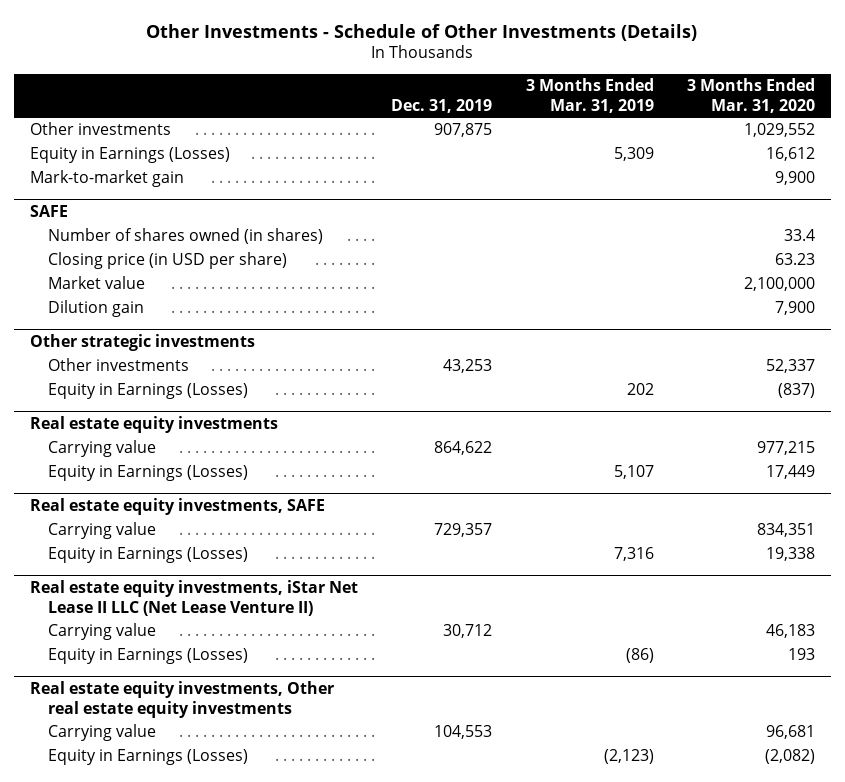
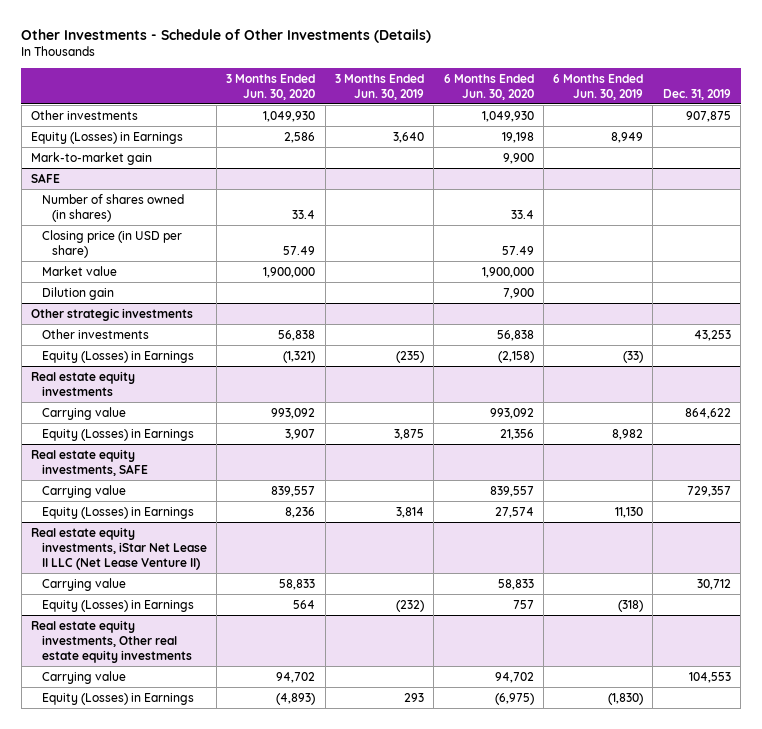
- | Dec. 31, 2019 | 3 Months Ended Mar. 31, 2019 | 3 Months Ended Mar. 31, 2020
+ | 3 Months Ended Jun. 30, 2020 | 3 Months Ended Jun. 30, 2019 | 6 Months Ended Jun. 30, 2020 | 6 Months Ended Jun. 30, 2019 | Dec. 31, 2019
- Equity in Earnings (Losses) | | 5,309 | 16,612
+ Equity (Losses) in Earnings | 2,586 | 3,640 | 19,198 | 8,949 |
@ Other strategic investments
- Equity in Earnings (Losses) | | 202 | (837)
+ Equity (Losses) in Earnings | (1,321) | (235) | (2,158) | (33) |
@ Real estate equity investments
- Equity in Earnings (Losses) | | 5,107 | 17,449
+ Equity (Losses) in Earnings | 3,907 | 3,875 | 21,356 | 8,982 |
@ Real estate equity investments, SAFE
- Equity in Earnings (Losses) | | 7,316 | 19,338
+ Equity (Losses) in Earnings | 8,236 | 3,814 | 27,574 | 11,130 |
@ Real estate equity investments, iStar Net Lease II LLC (Net Lease Venture II)
- Equity in Earnings (Losses) | | (86) | 193
+ Equity (Losses) in Earnings | 564 | (232) | 757 | (318) |
@ Real estate equity investments, Other real estate equity investments
- Equity in Earnings (Losses) | | (2,123) | (2,082)
+ Equity (Losses) in Earnings | (4,893) | 293 | (6,975) | (1,830) |

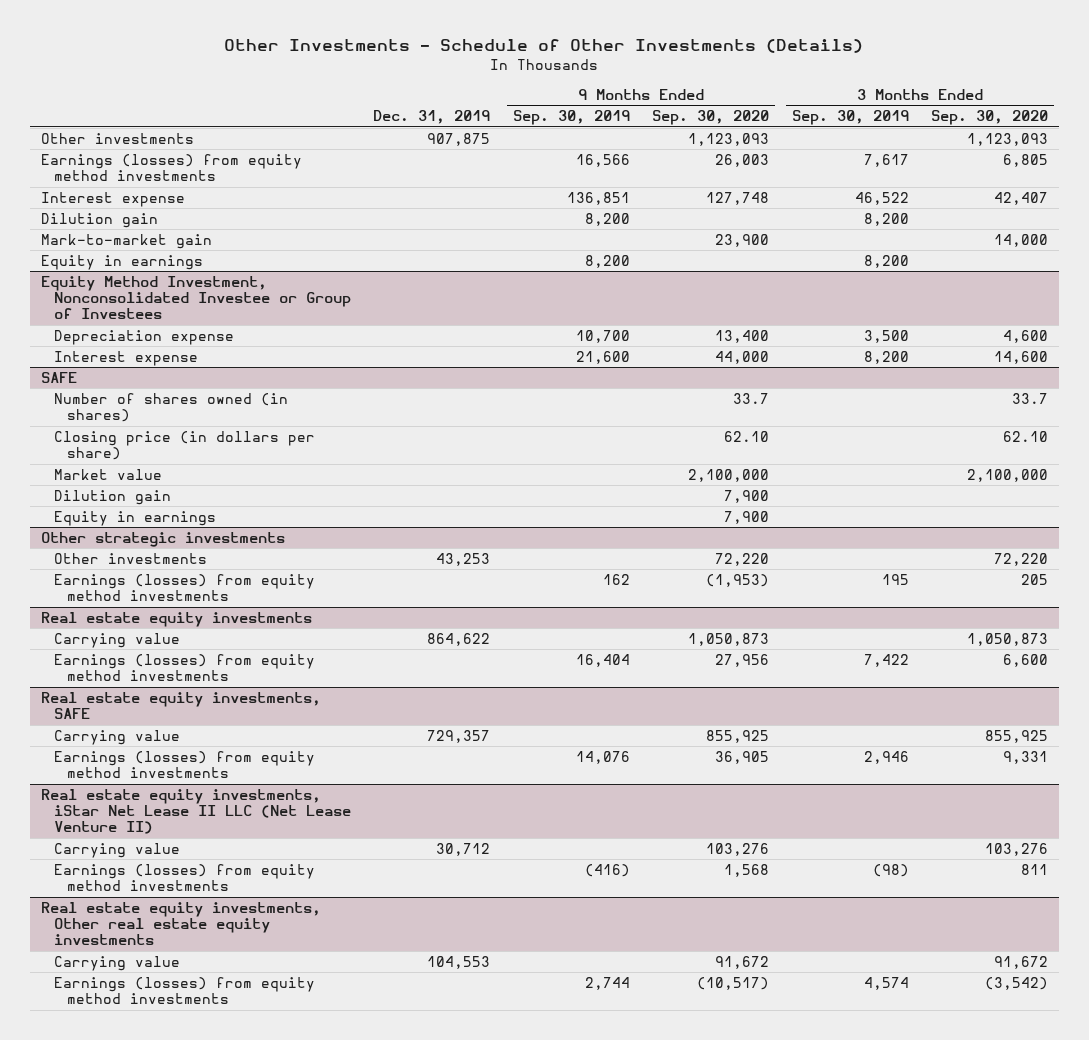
- | 3 Months Ended Jun. 30, 2020 | 3 Months Ended Jun. 30, 2019 | 6 Months Ended Jun. 30, 2020 | 6 Months Ended Jun. 30, 2019 | Dec. 31, 2019
+ | Dec. 31, 2019 | 9 Months Ended Sep. 30, 2019 | 9 Months Ended Sep. 30, 2020 | 3 Months Ended Sep. 30, 2019 | 3 Months Ended Sep. 30, 2020
- Equity (Losses) in Earnings | 2,586 | 3,640 | 19,198 | 8,949 |
+ Earnings (losses) from equity method investments | | 16,566 | 26,003 | 7,617 | 6,805
+ Interest expense | | 136,851 | 127,748 | 46,522 | 42,407
+ Dilution gain | | 8,200 | | 8,200 |
+ Equity in earnings | | 8,200 | | 8,200 |
+ Equity Method Investment, Nonconsolidated Investee or Group of Investees
+ Depreciation expense | | 10,700 | 13,400 | 3,500 | 4,600
+ Interest expense | | 21,600 | 44,000 | 8,200 | 14,600
@ SAFE
- Closing price (in USD per share) | 57.49 | | 57.49 | |
+ Closing price (in dollars per share) | | | 62.10 | | 62.10
+ Equity in earnings | | | 7,900 | |
@ Other strategic investments
- Equity (Losses) in Earnings | (1,321) | (235) | (2,158) | (33) |
+ Earnings (losses) from equity method investments | | 162 | (1,953) | 195 | 205
@ Real estate equity investments
- Equity (Losses) in Earnings | 3,907 | 3,875 | 21,356 | 8,982 |
+ Earnings (losses) from equity method investments | | 16,404 | 27,956 | 7,422 | 6,600
@ Real estate equity investments, SAFE
- Equity (Losses) in Earnings | 8,236 | 3,814 | 27,574 | 11,130 |
+ Earnings (losses) from equity method investments | | 14,076 | 36,905 | 2,946 | 9,331
@ Real estate equity investments, iStar Net Lease II LLC (Net Lease Venture II)
- Equity (Losses) in Earnings | 564 | (232) | 757 | (318) |
+ Earnings (losses) from equity method investments | | (416) | 1,568 | (98) | 811
@ Real estate equity investments, Other real estate equity investments
- Equity (Losses) in Earnings | (4,893) | 293 | (6,975) | (1,830) |
+ Earnings (losses) from equity method investments | | 2,744 | (10,517) | 4,574 | (3,542)

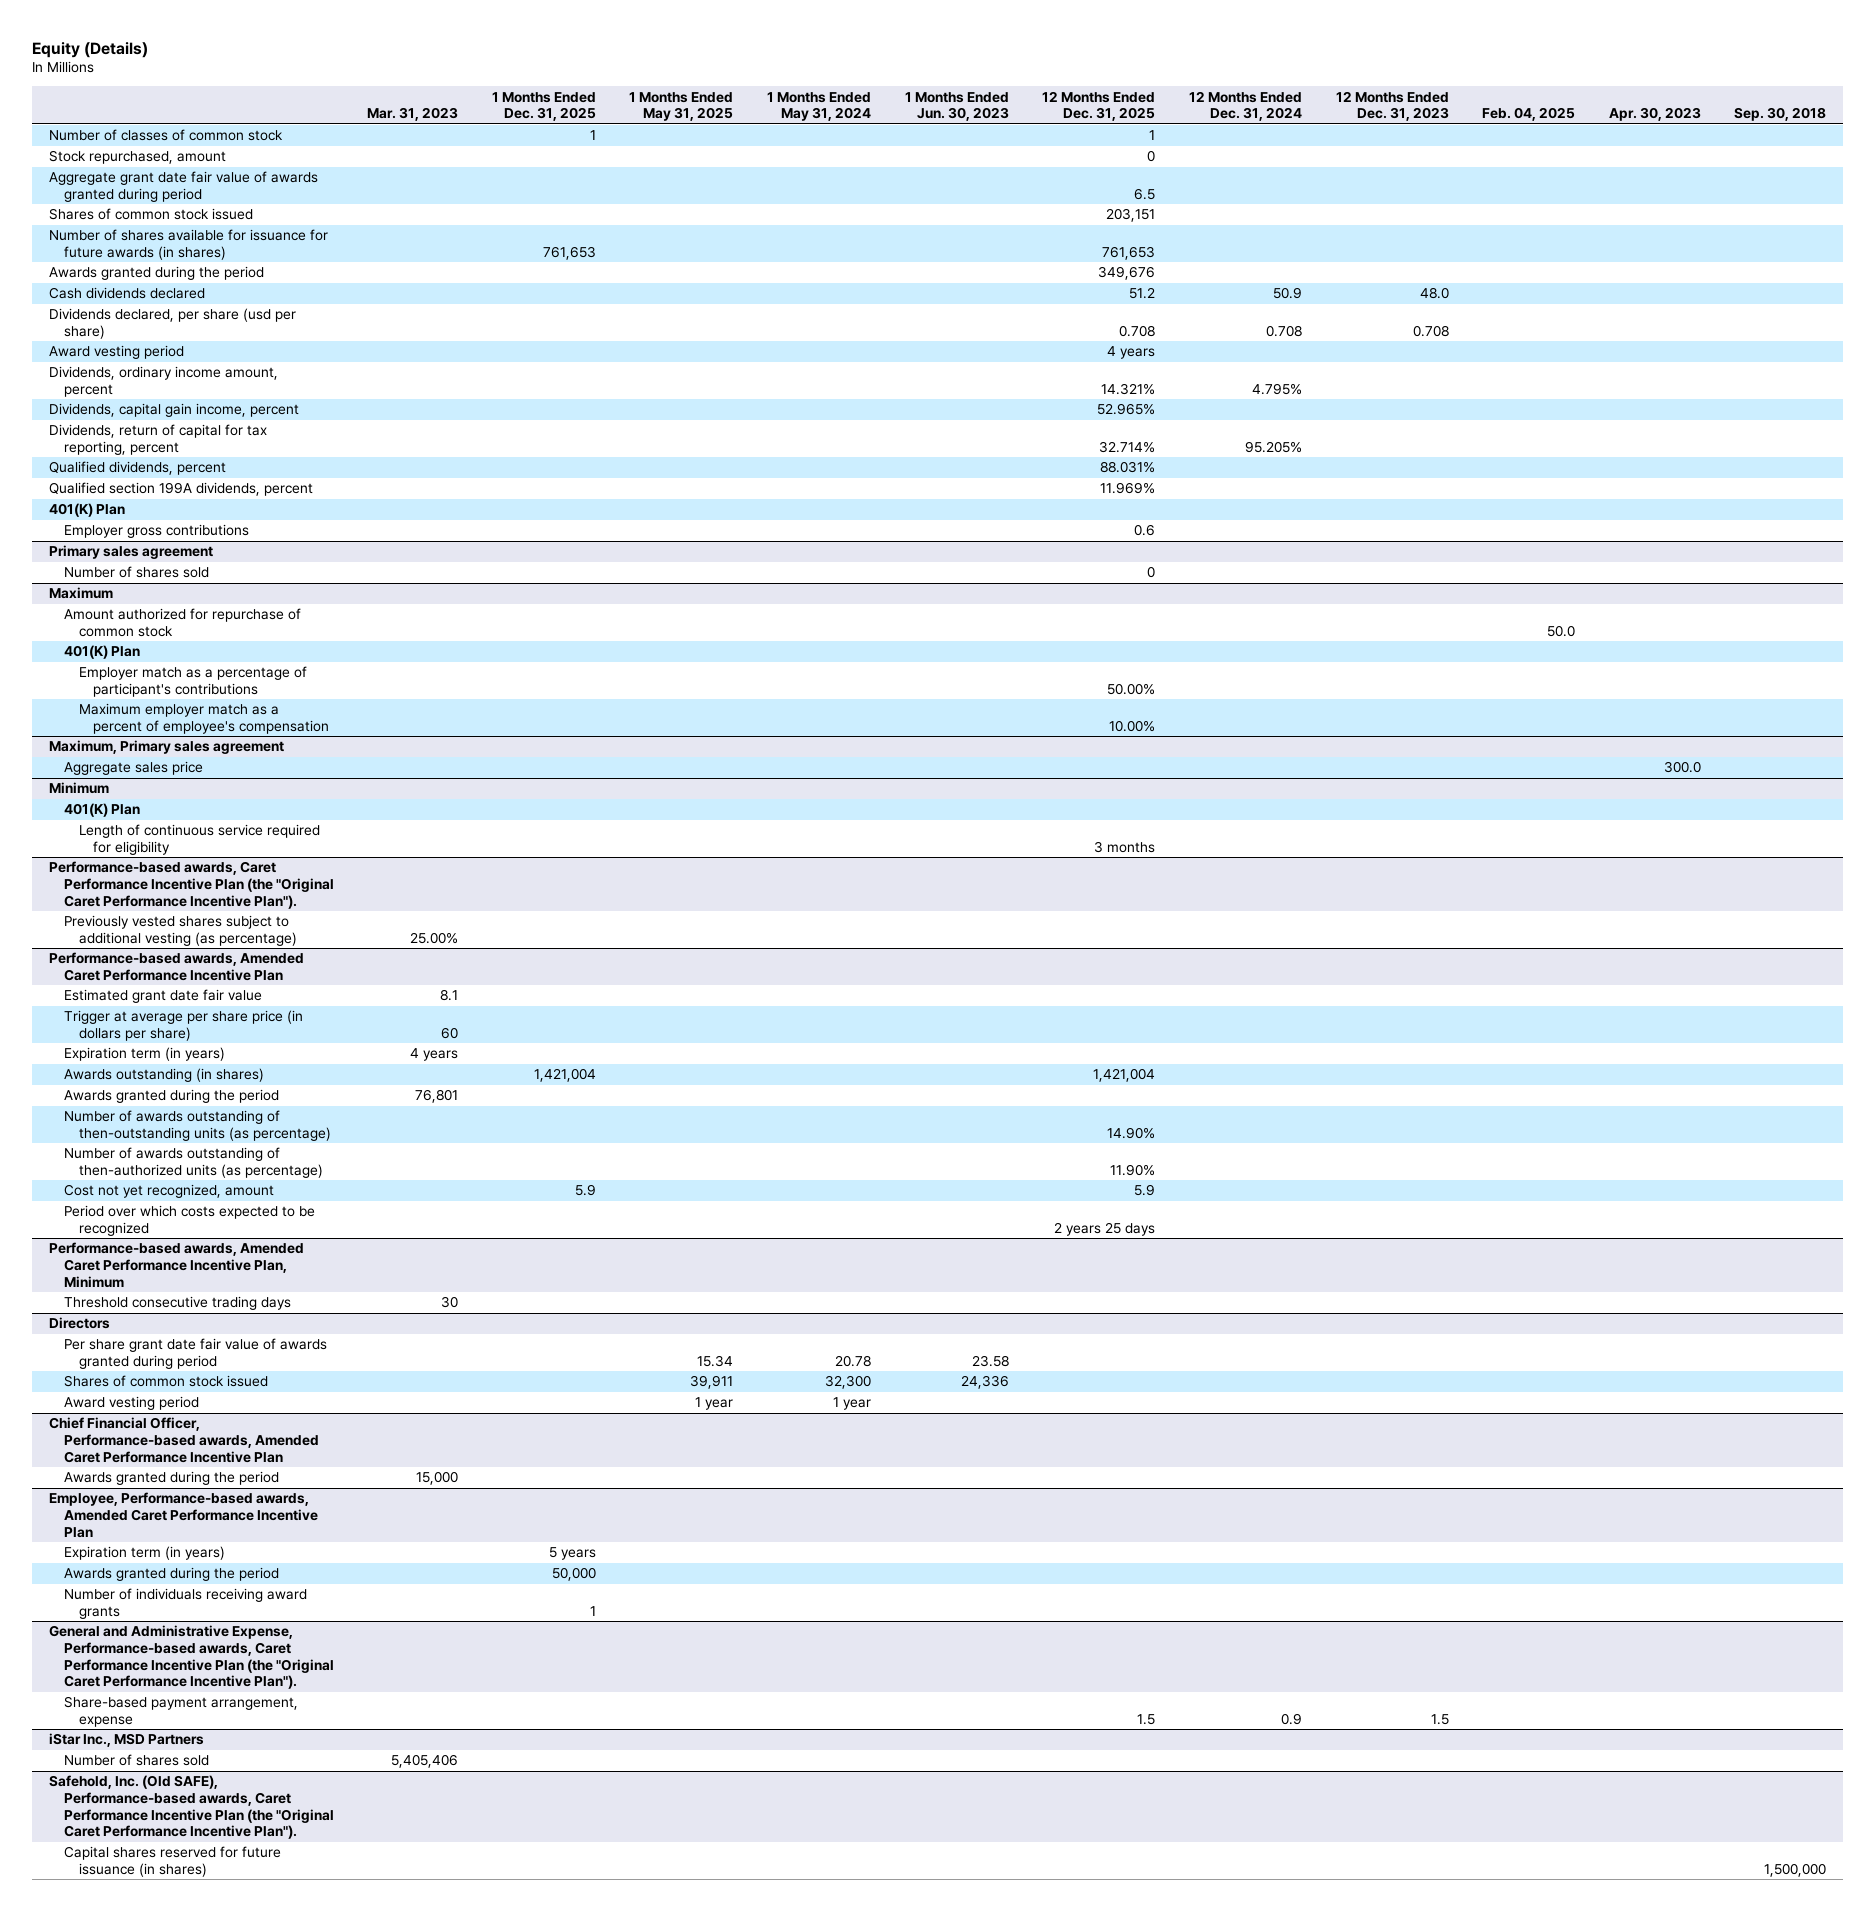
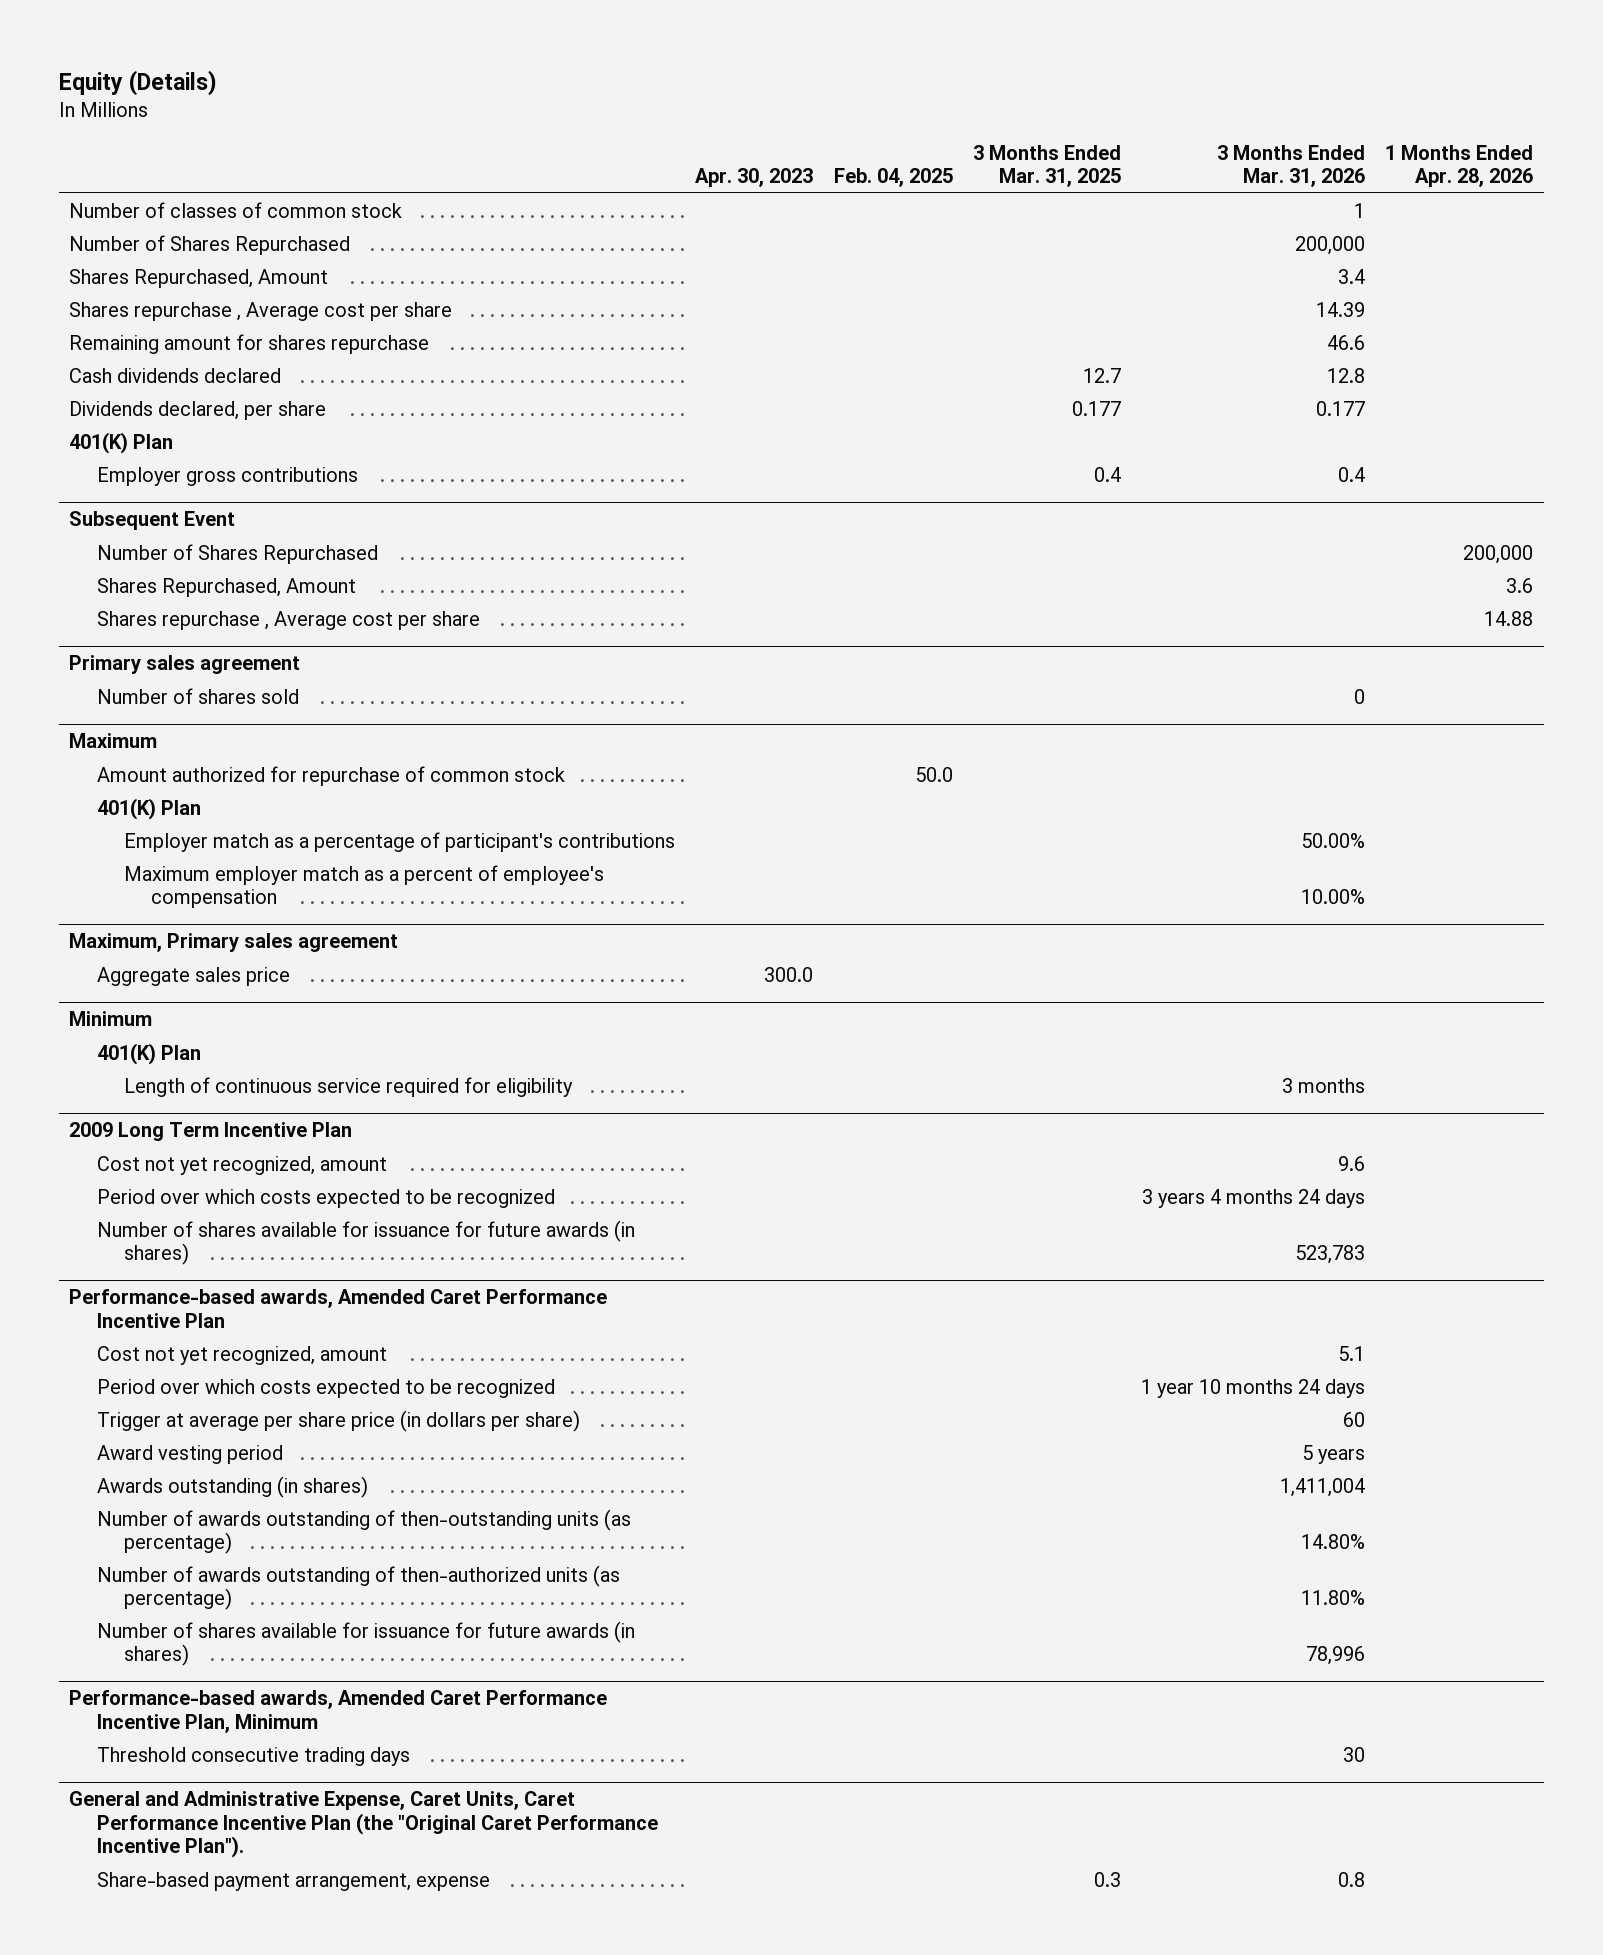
- | Mar. 31, 2023 | 1 Months Ended Dec. 31, 2025 | 1 Months Ended May 31, 2025 | 1 Months Ended May 31, 2024 | 1 Months Ended Jun. 30, 2023 | 12 Months Ended Dec. 31, 2025 | 12 Months Ended Dec. 31, 2024 | 12 Months Ended Dec. 31, 2023 | Feb. 04, 2025 | Apr. 30, 2023 | Sep. 30, 2018
+ | Apr. 30, 2023 | Feb. 04, 2025 | 3 Months Ended Mar. 31, 2025 | 3 Months Ended Mar. 31, 2026 | 1 Months Ended Apr. 28, 2026
- Stock repurchased, amount | | | | | | 0 | | | | |
- Aggregate grant date fair value of awards granted during period | | | | | | 6.5 | | | | |
- Shares of common stock issued | | | | | | 203,151 | | | | |
- Number of shares available for issuance for future awards (in shares) | | 761,653 | | | | 761,653 | | | | |
- Awards granted during the period | | | | | | 349,676 | | | | |
+ Number of Shares Repurchased | | | | 200,000 |
+ Shares Repurchased, Amount | | | | 3.4 |
+ Shares repurchase , Average cost per share | | | | 14.39 |
+ Remaining amount for shares repurchase | | | | 46.6 |
- Dividends declared, per share (usd per share) | | | | | | 0.708 | 0.708 | 0.708 | | |
- Award vesting period | | | | | | 4 years | | | | |
- Dividends, ordinary income amount, percent | | | | | | 14.321% | 4.795% | | | |
- Dividends, capital gain income, percent | | | | | | 52.965% | | | | |
- Dividends, return of capital for tax reporting, percent | | | | | | 32.714% | 95.205% | | | |
- Qualified dividends, percent | | | | | | 88.031% | | | | |
- Qualified section 199A dividends, percent | | | | | | 11.969% | | | | |
+ Dividends declared, per share | | | 0.177 | 0.177 |
+ Subsequent Event
+ Number of Shares Repurchased | | | | | 200,000
+ Shares Repurchased, Amount | | | | | 3.6
+ Shares repurchase , Average cost per share | | | | | 14.88
- Performance-based awards, Caret Performance Incentive Plan (the "Original Caret Performance Incentive Plan").
- Previously vested shares subject to additional vesting (as percentage) | 25.00% | | | | | | | | | |
+ 2009 Long Term Incentive Plan
+ Cost not yet recognized, amount | | | | 9.6 |
+ Period over which costs expected to be recognized | | | | 3 years 4 months 24 days |
+ Number of shares available for issuance for future awards (in shares) | | | | 523,783 |
@ Performance-based awards, Amended Caret Performance Incentive Plan
- Estimated grant date fair value | 8.1 | | | | | | | | | |
moved up: Cost not yet recognized, amount | | | | 5.1 |
moved up: Period over which costs expected to be recognized | | | | 1 year 10 months 24 days |
- Expiration term (in years) | 4 years | | | | | | | | | |
+ Award vesting period | | | | 5 years |
- Awards granted during the period | 76,801 | | | | | | | | | |
+ Number of shares available for issuance for future awards (in shares) | | | | 78,996 |
- Directors
- Per share grant date fair value of awards granted during period | | | 15.34 | 20.78 | 23.58 | | | | | |
- Shares of common stock issued | | | 39,911 | 32,300 | 24,336 | | | | | |
- Award vesting period | | | 1 year | 1 year | | | | | | |
- Chief Financial Officer, Performance-based awards, Amended Caret Performance Incentive Plan
- Awards granted during the period | 15,000 | | | | | | | | | |
- Employee, Performance-based awards, Amended Caret Performance Incentive Plan
- Expiration term (in years) | | 5 years | | | | | | | | |
- Awards granted during the period | | 50,000 | | | | | | | | |
- Number of individuals receiving award grants | | 1 | | | | | | | | |
- General and Administrative Expense, Performance-based awards, Caret Performance Incentive Plan (the "Original Caret Performance Incentive Plan").
+ General and Administrative Expense, Caret Units, Caret Performance Incentive Plan (the "Original Caret Performance Incentive Plan").
- iStar Inc., MSD Partners
- Number of shares sold | 5,405,406 | | | | | | | | | |
- Safehold, Inc. (Old SAFE), Performance-based awards, Caret Performance Incentive Plan (the "Original Caret Performance Incentive Plan").
- Capital shares reserved for future issuance (in shares) | | | | | | | | | | | 1,500,000

